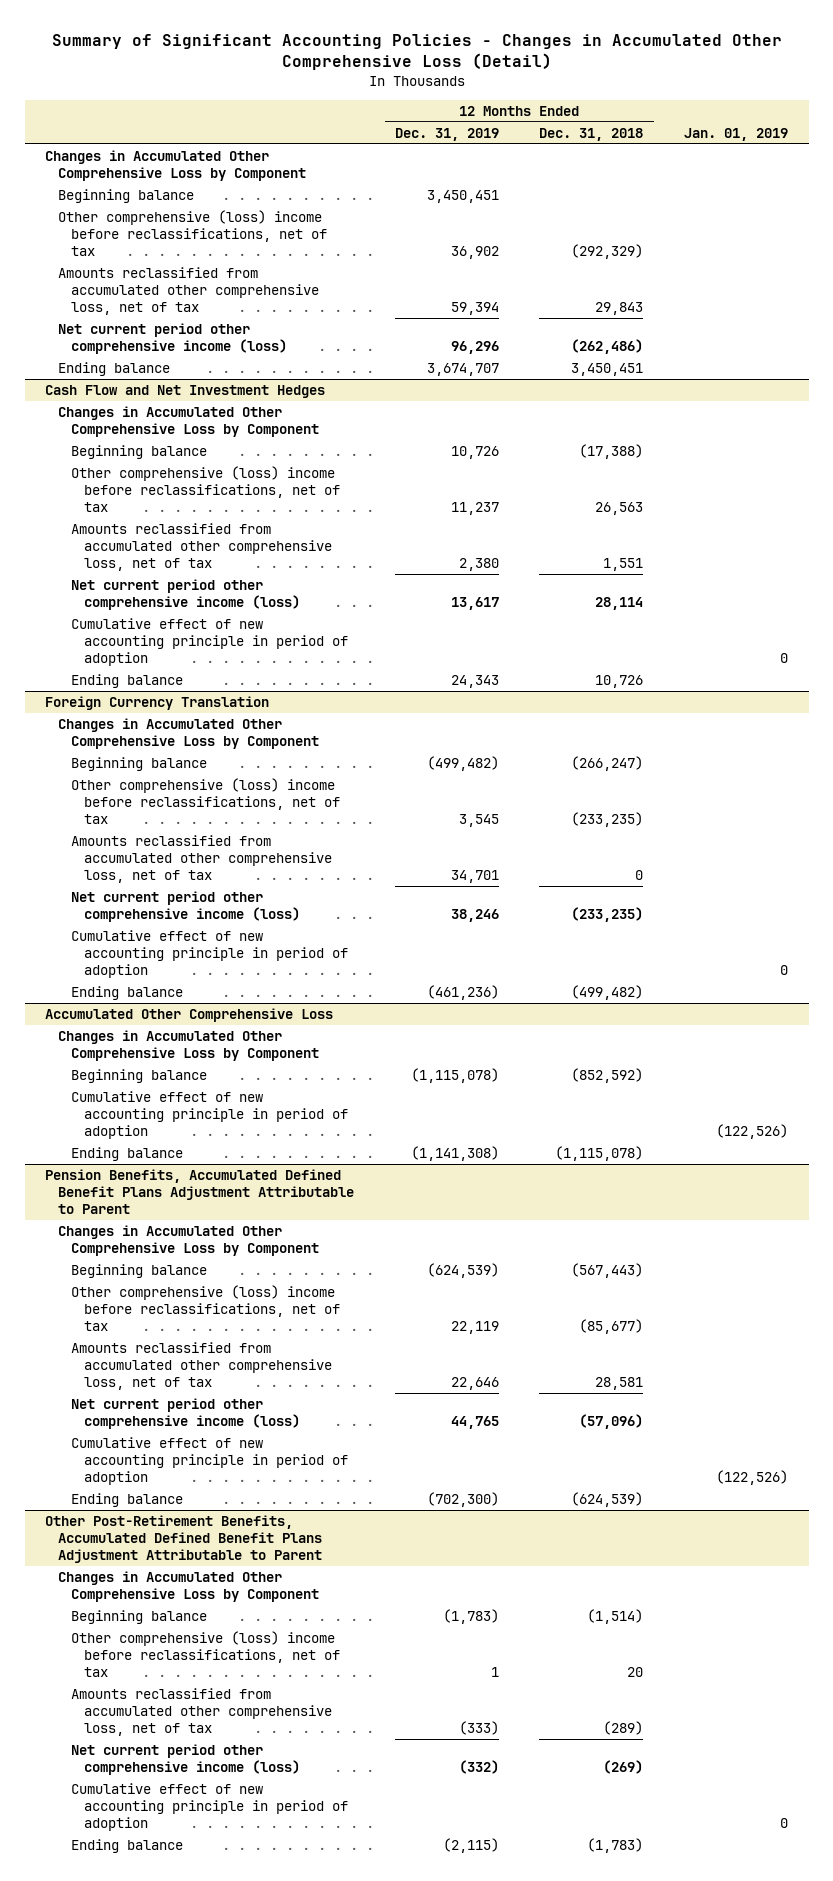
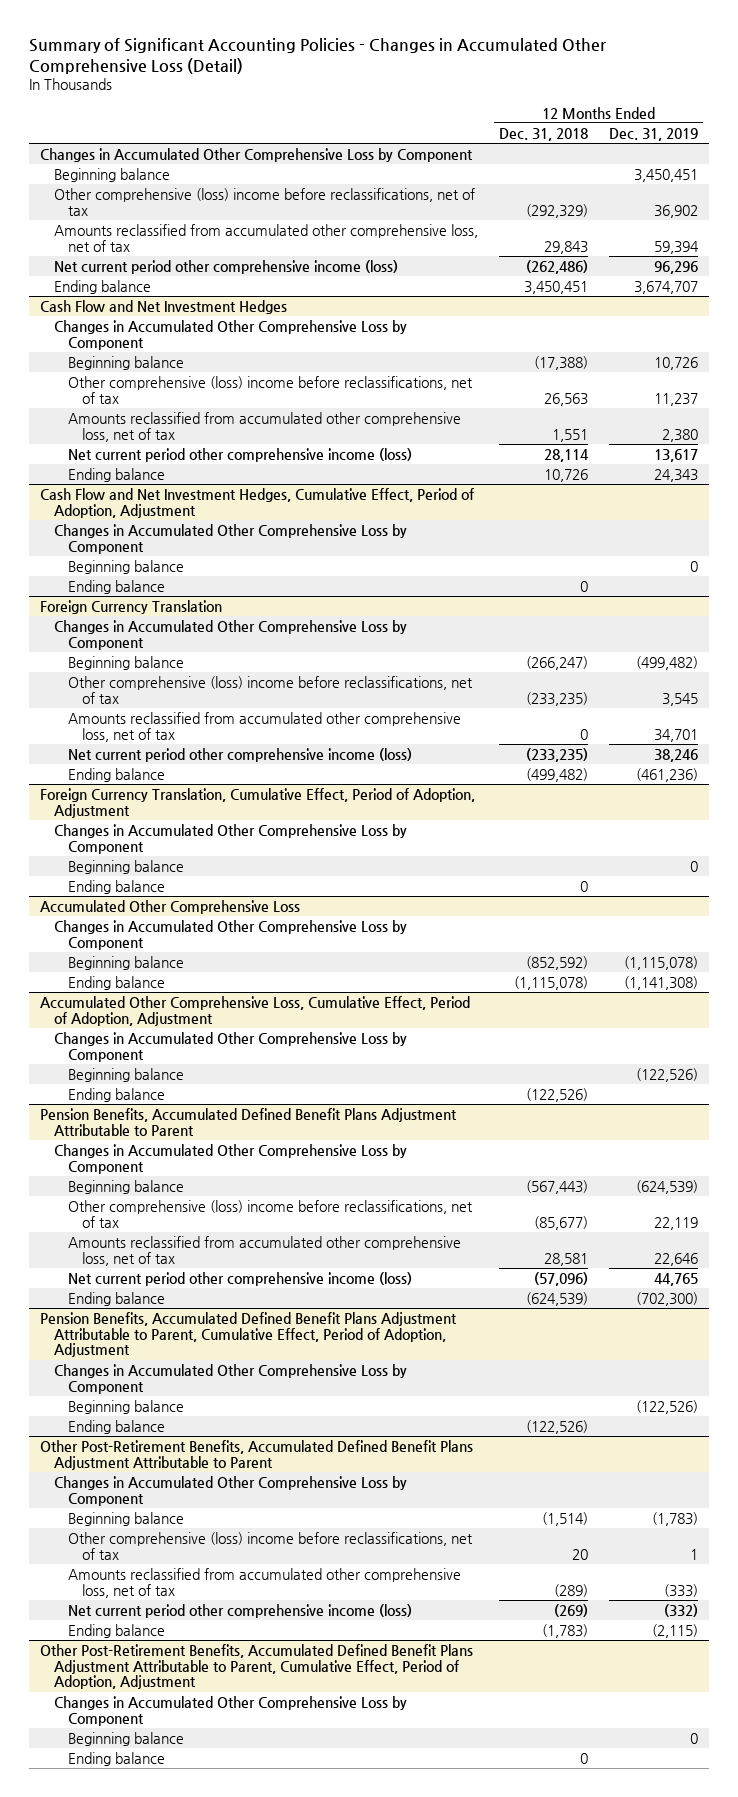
- | 12 Months Ended Dec. 31, 2019 | 12 Months Ended Dec. 31, 2018 | Jan. 01, 2019
+ | 12 Months Ended Dec. 31, 2018 | 12 Months Ended Dec. 31, 2019
@ Cash Flow and Net Investment Hedges
- Cumulative effect of new accounting principle in period of adoption | | | 0
+ Cash Flow and Net Investment Hedges, Cumulative Effect, Period of Adoption, Adjustment
+ Changes in Accumulated Other Comprehensive Loss by Component
+ Beginning balance | | 0
+ Ending balance | 0 |
@ Foreign Currency Translation
- Cumulative effect of new accounting principle in period of adoption | | | 0
+ Foreign Currency Translation, Cumulative Effect, Period of Adoption, Adjustment
+ Changes in Accumulated Other Comprehensive Loss by Component
+ Beginning balance | | 0
+ Ending balance | 0 |
@ Accumulated Other Comprehensive Loss
- Cumulative effect of new accounting principle in period of adoption | | | (122,526)
+ Accumulated Other Comprehensive Loss, Cumulative Effect, Period of Adoption, Adjustment
+ Changes in Accumulated Other Comprehensive Loss by Component
+ Beginning balance | | (122,526)
+ Ending balance | (122,526) |
@ Pension Benefits, Accumulated Defined Benefit Plans Adjustment Attributable to Parent
- Cumulative effect of new accounting principle in period of adoption | | | (122,526)
+ Pension Benefits, Accumulated Defined Benefit Plans Adjustment Attributable to Parent, Cumulative Effect, Period of Adoption, Adjustment
+ Changes in Accumulated Other Comprehensive Loss by Component
+ Beginning balance | | (122,526)
+ Ending balance | (122,526) |
@ Other Post-Retirement Benefits, Accumulated Defined Benefit Plans Adjustment Attributable to Parent
- Cumulative effect of new accounting principle in period of adoption | | | 0
+ Other Post-Retirement Benefits, Accumulated Defined Benefit Plans Adjustment Attributable to Parent, Cumulative Effect, Period of Adoption, Adjustment
+ Changes in Accumulated Other Comprehensive Loss by Component
+ Beginning balance | | 0
+ Ending balance | 0 |

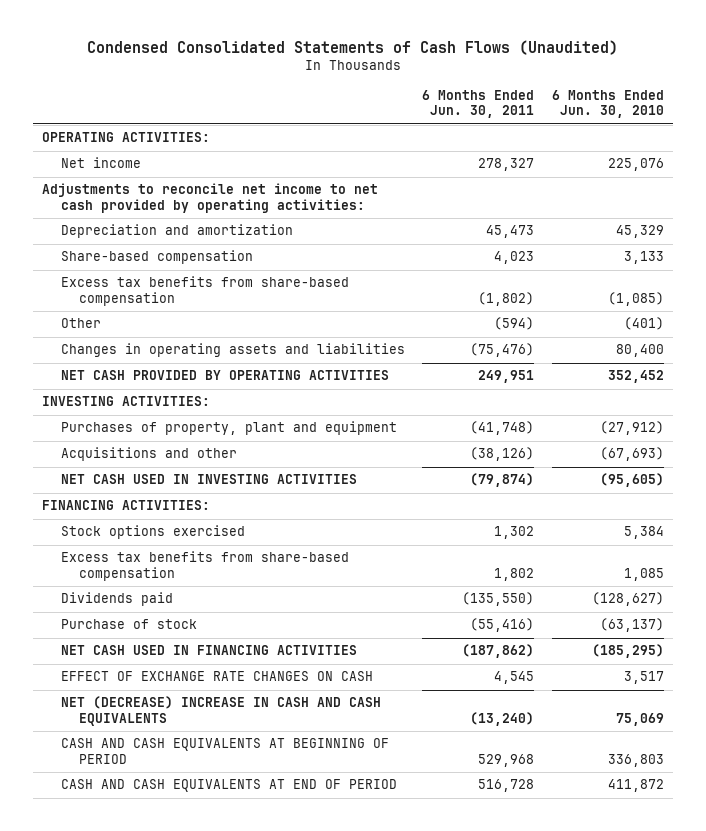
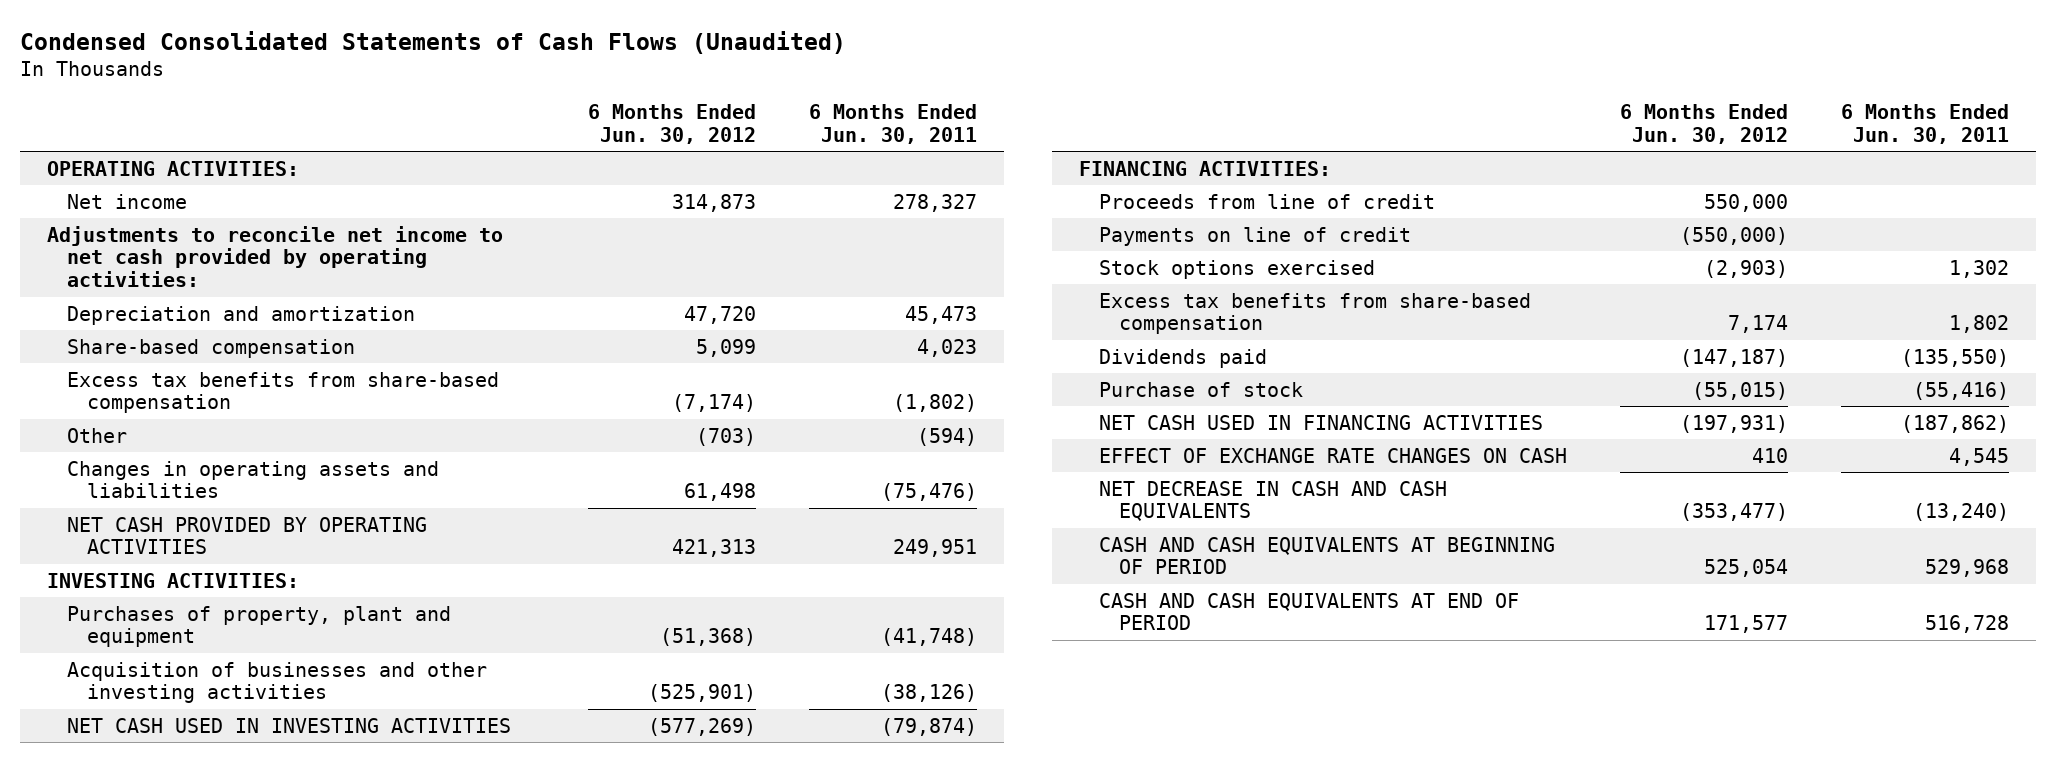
- | 6 Months Ended Jun. 30, 2011 | 6 Months Ended Jun. 30, 2010
+ | 6 Months Ended Jun. 30, 2012 | 6 Months Ended Jun. 30, 2011
- Acquisitions and other | (38,126) | (67,693)
+ Acquisition of businesses and other investing activities | (525,901) | (38,126)
+ Proceeds from line of credit | 550,000 |
+ Payments on line of credit | (550,000) |
- NET (DECREASE) INCREASE IN CASH AND CASH EQUIVALENTS | (13,240) | 75,069
+ NET DECREASE IN CASH AND CASH EQUIVALENTS | (353,477) | (13,240)

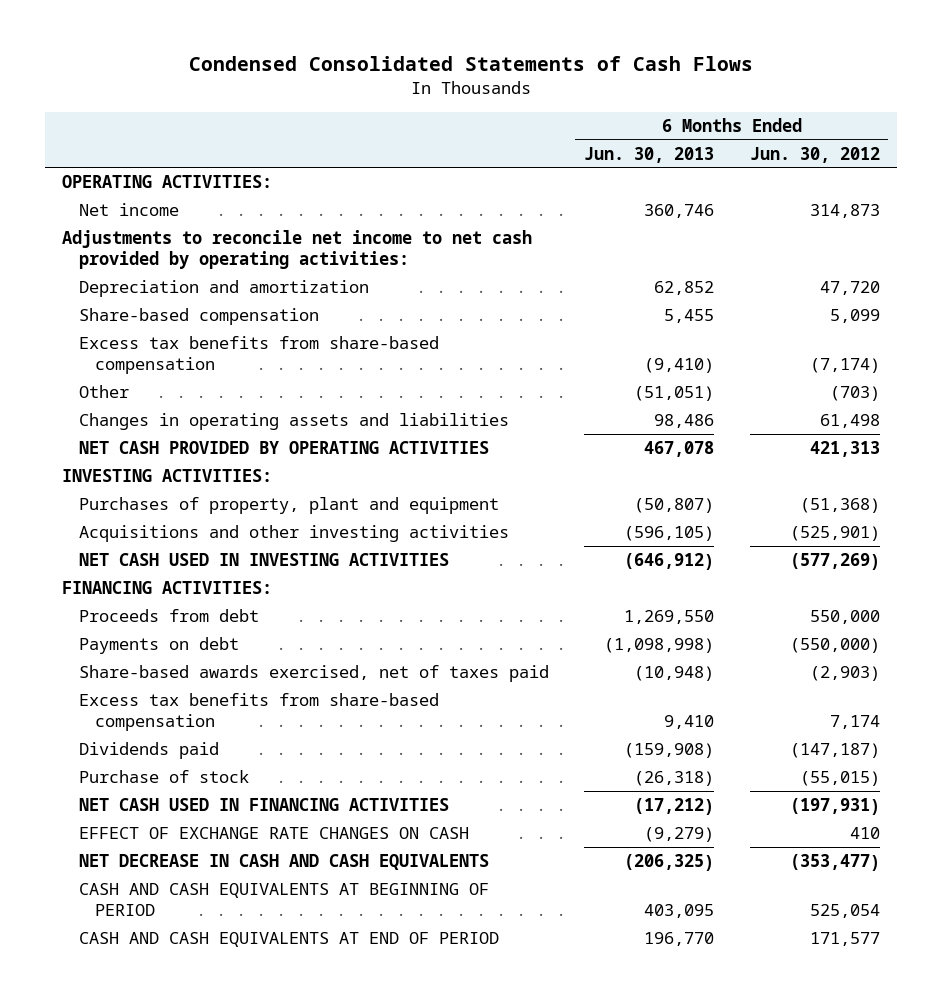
- Condensed Consolidated Statements of Cash Flows (Unaudited)
+ Condensed Consolidated Statements of Cash Flows
- | 6 Months Ended Jun. 30, 2012 | 6 Months Ended Jun. 30, 2011
+ | 6 Months Ended Jun. 30, 2013 | 6 Months Ended Jun. 30, 2012
- Acquisition of businesses and other investing activities | (525,901) | (38,126)
+ Acquisitions and other investing activities | (596,105) | (525,901)
- Proceeds from line of credit | 550,000 |
- Payments on line of credit | (550,000) |
- Stock options exercised | (2,903) | 1,302
+ Proceeds from debt | 1,269,550 | 550,000
+ Payments on debt | (1,098,998) | (550,000)
+ Share-based awards exercised, net of taxes paid | (10,948) | (2,903)

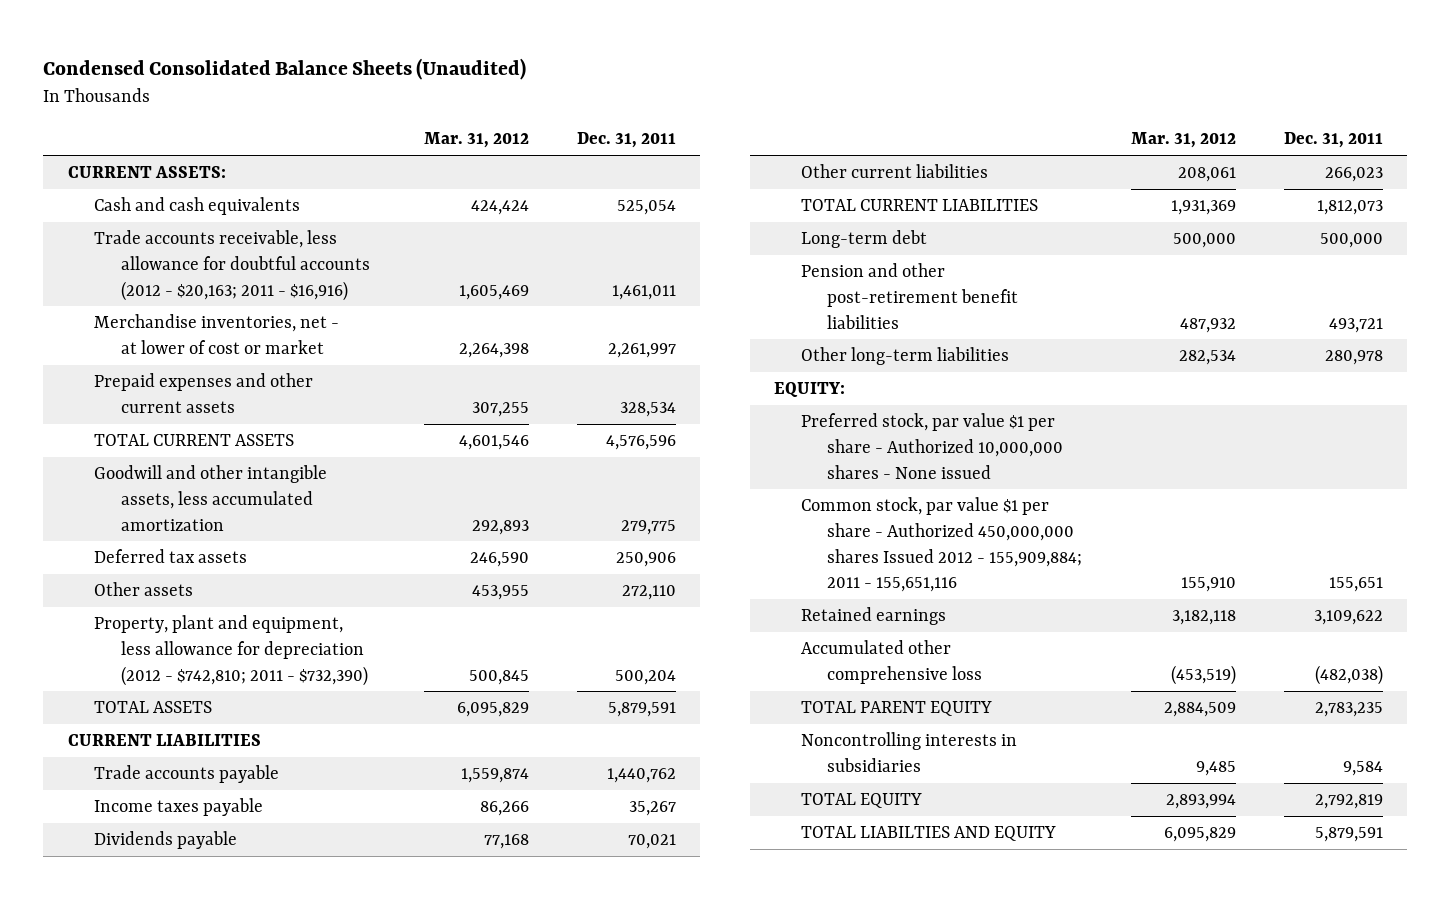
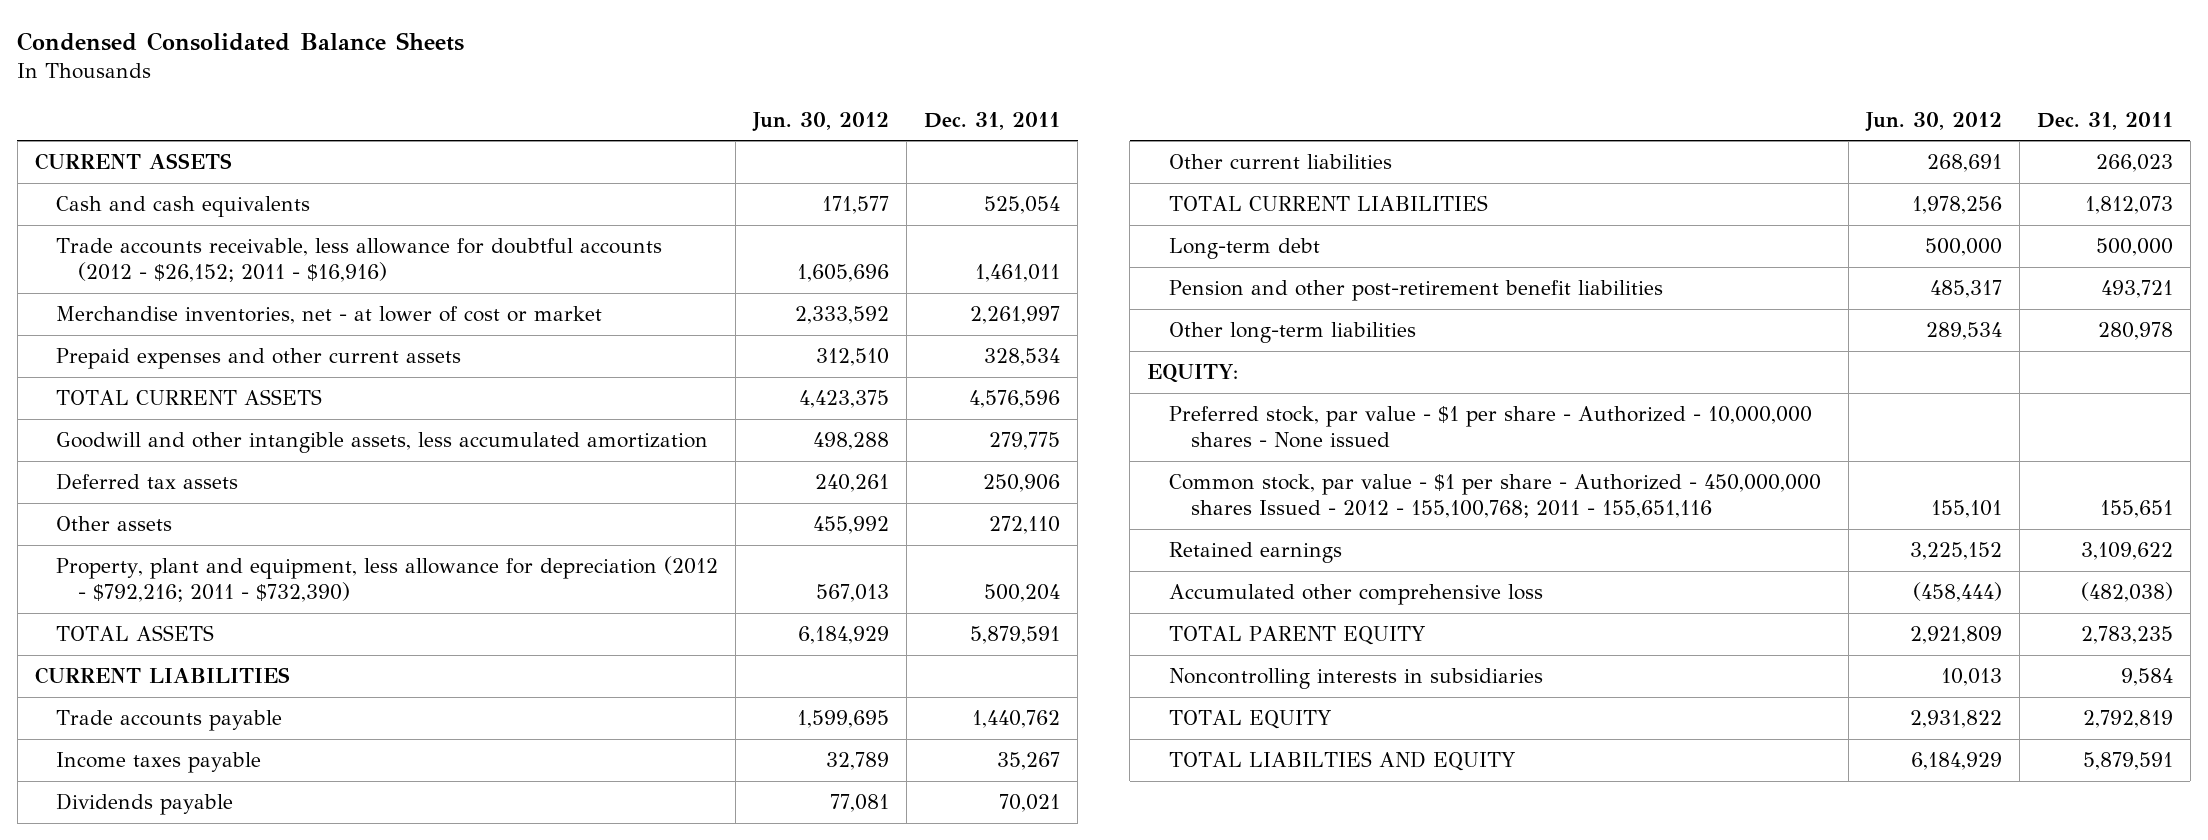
- Condensed Consolidated Balance Sheets (Unaudited)
+ Condensed Consolidated Balance Sheets
- | Mar. 31, 2012 | Dec. 31, 2011
+ | Jun. 30, 2012 | Dec. 31, 2011
- CURRENT ASSETS:
+ CURRENT ASSETS
- Trade accounts receivable, less allowance for doubtful accounts (2012 - $20,163; 2011 - $16,916) | 1,605,469 | 1,461,011
+ Trade accounts receivable, less allowance for doubtful accounts (2012 - $26,152; 2011 - $16,916) | 1,605,696 | 1,461,011
- Property, plant and equipment, less allowance for depreciation (2012 - $742,810; 2011 - $732,390) | 500,845 | 500,204
+ Property, plant and equipment, less allowance for depreciation (2012 - $792,216; 2011 - $732,390) | 567,013 | 500,204
- Preferred stock, par value $1 per share - Authorized 10,000,000 shares - None issued
- Common stock, par value $1 per share - Authorized 450,000,000 shares Issued 2012 - 155,909,884; 2011 - 155,651,116 | 155,910 | 155,651
+ Preferred stock, par value - $1 per share - Authorized - 10,000,000 shares - None issued
+ Common stock, par value - $1 per share - Authorized - 450,000,000 shares Issued - 2012 - 155,100,768; 2011 - 155,651,116 | 155,101 | 155,651

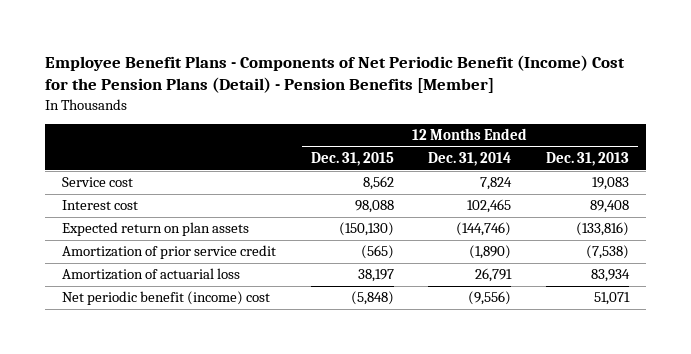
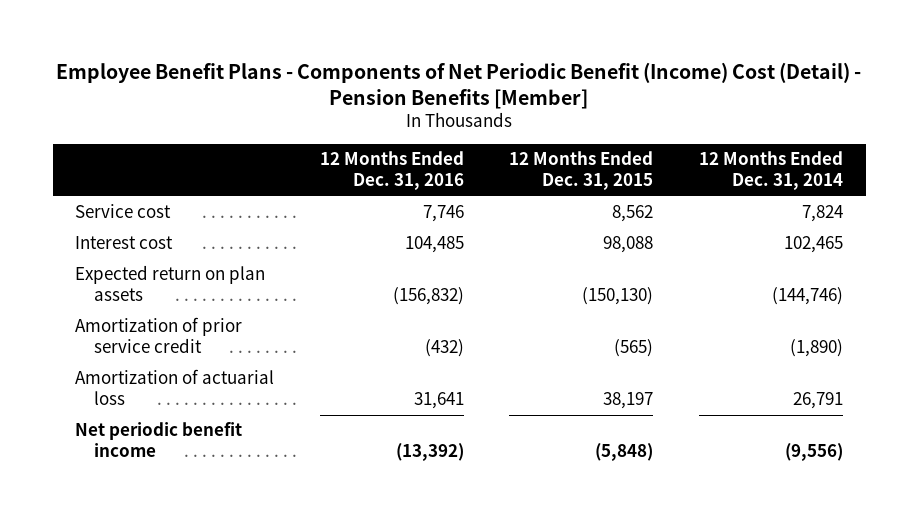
- Employee Benefit Plans - Components of Net Periodic Benefit (Income) Cost for the Pension Plans (Detail) - Pension Benefits [Member]
+ Employee Benefit Plans - Components of Net Periodic Benefit (Income) Cost (Detail) - Pension Benefits [Member]
- | 12 Months Ended Dec. 31, 2015 | 12 Months Ended Dec. 31, 2014 | 12 Months Ended Dec. 31, 2013
+ | 12 Months Ended Dec. 31, 2016 | 12 Months Ended Dec. 31, 2015 | 12 Months Ended Dec. 31, 2014
- Net periodic benefit (income) cost | (5,848) | (9,556) | 51,071
+ Net periodic benefit income | (13,392) | (5,848) | (9,556)

